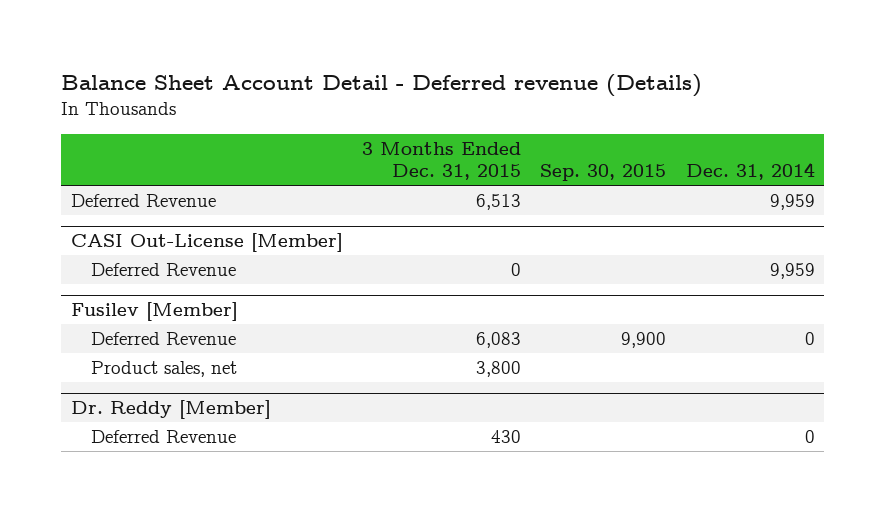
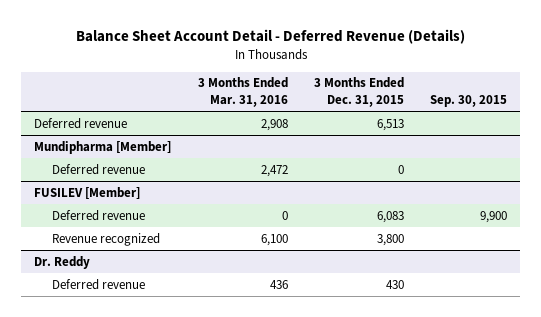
- Balance Sheet Account Detail - Deferred revenue (Details)
+ Balance Sheet Account Detail - Deferred Revenue (Details)
- | 3 Months Ended Dec. 31, 2015 | Sep. 30, 2015 | Dec. 31, 2014
+ | 3 Months Ended Mar. 31, 2016 | 3 Months Ended Dec. 31, 2015 | Sep. 30, 2015
- Deferred Revenue | 6,513 | | 9,959
- CASI Out-License [Member]
- Deferred Revenue | 0 | | 9,959
- Fusilev [Member]
- Deferred Revenue | 6,083 | 9,900 | 0
- Product sales, net | 3,800 | |
- Dr. Reddy [Member]
- Deferred Revenue | 430 | | 0
+ Deferred revenue | 2,908 | 6,513 |
+ Mundipharma [Member]
+ Deferred revenue | 2,472 | 0 |
+ FUSILEV [Member]
+ Deferred revenue | 0 | 6,083 | 9,900
+ Revenue recognized | 6,100 | 3,800 |
+ Dr. Reddy
+ Deferred revenue | 436 | 430 |

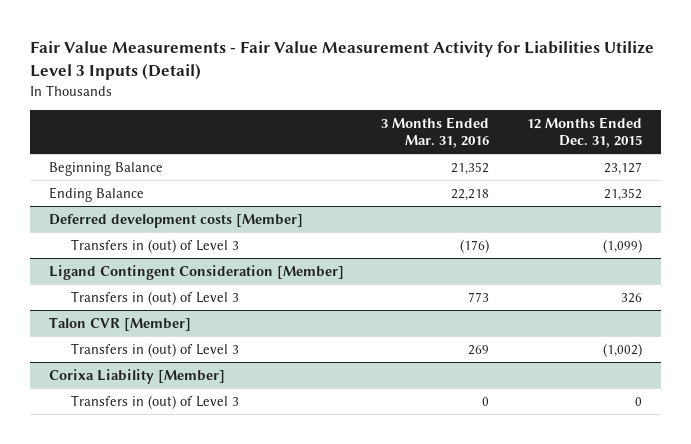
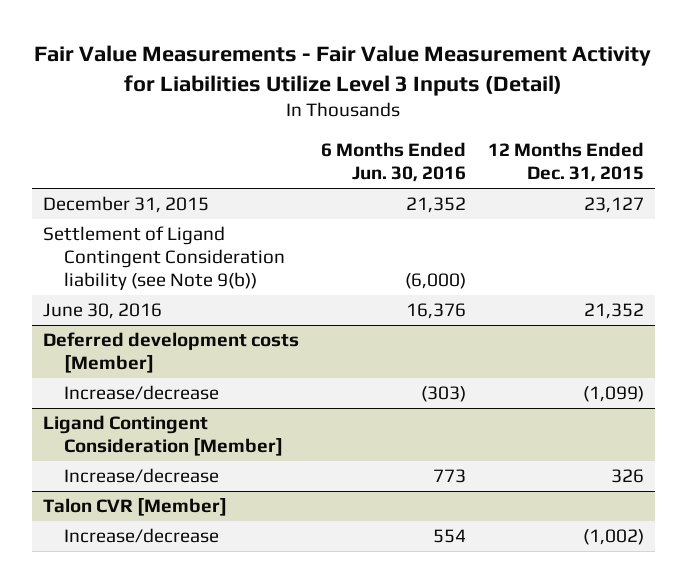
- | 3 Months Ended Mar. 31, 2016 | 12 Months Ended Dec. 31, 2015
+ | 6 Months Ended Jun. 30, 2016 | 12 Months Ended Dec. 31, 2015
- Beginning Balance | 21,352 | 23,127
- Ending Balance | 22,218 | 21,352
+ December 31, 2015 | 21,352 | 23,127
+ Settlement of Ligand Contingent Consideration liability (see Note 9(b)) | (6,000) |
+ June 30, 2016 | 16,376 | 21,352
@ Deferred development costs [Member]
- Transfers in (out) of Level 3 | (176) | (1,099)
+ Increase/decrease | (303) | (1,099)
@ Ligand Contingent Consideration [Member]
- Transfers in (out) of Level 3 | 773 | 326
+ Increase/decrease | 773 | 326
@ Talon CVR [Member]
- Transfers in (out) of Level 3 | 269 | (1,002)
- Corixa Liability [Member]
- Transfers in (out) of Level 3 | 0 | 0
@ Talon CVR [Member]
+ Increase/decrease | 554 | (1,002)

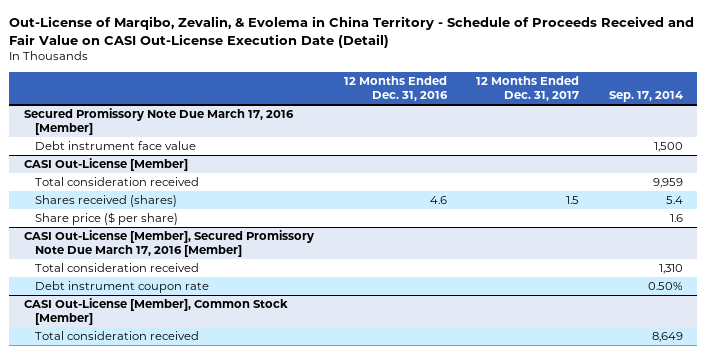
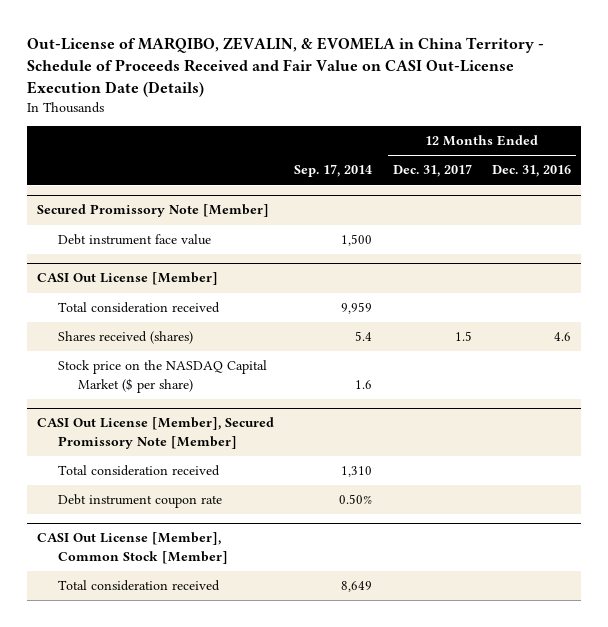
- Out-License of Marqibo, Zevalin, & Evolema in China Territory - Schedule of Proceeds Received and Fair Value on CASI Out-License Execution Date (Detail)
+ Out-License of MARQIBO, ZEVALIN, & EVOMELA in China Territory - Schedule of Proceeds Received and Fair Value on CASI Out-License Execution Date (Details)
- | 12 Months Ended Dec. 31, 2016 | 12 Months Ended Dec. 31, 2017 | Sep. 17, 2014
+ | Sep. 17, 2014 | 12 Months Ended Dec. 31, 2017 | 12 Months Ended Dec. 31, 2016
- Secured Promissory Note Due March 17, 2016 [Member]
+ Secured Promissory Note [Member]
- CASI Out-License [Member]
+ CASI Out License [Member]
- Share price ($ per share) | | | 1.6
- CASI Out-License [Member], Secured Promissory Note Due March 17, 2016 [Member]
+ Stock price on the NASDAQ Capital Market ($ per share) | 1.6 | |
+ CASI Out License [Member], Secured Promissory Note [Member]
- CASI Out-License [Member], Common Stock [Member]
+ CASI Out License [Member], Common Stock [Member]

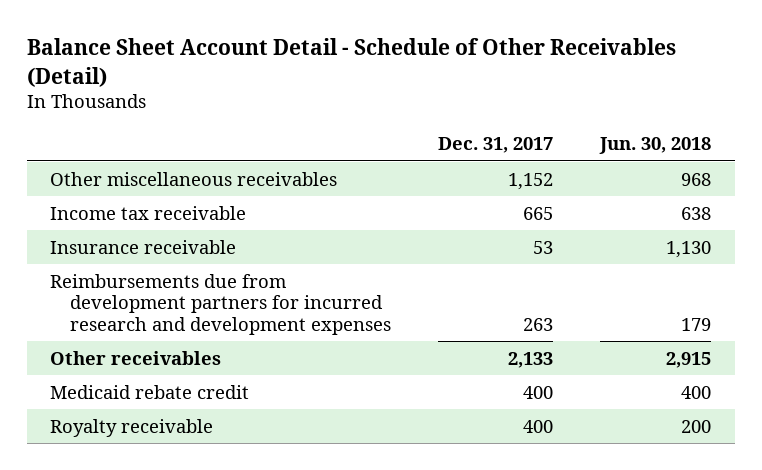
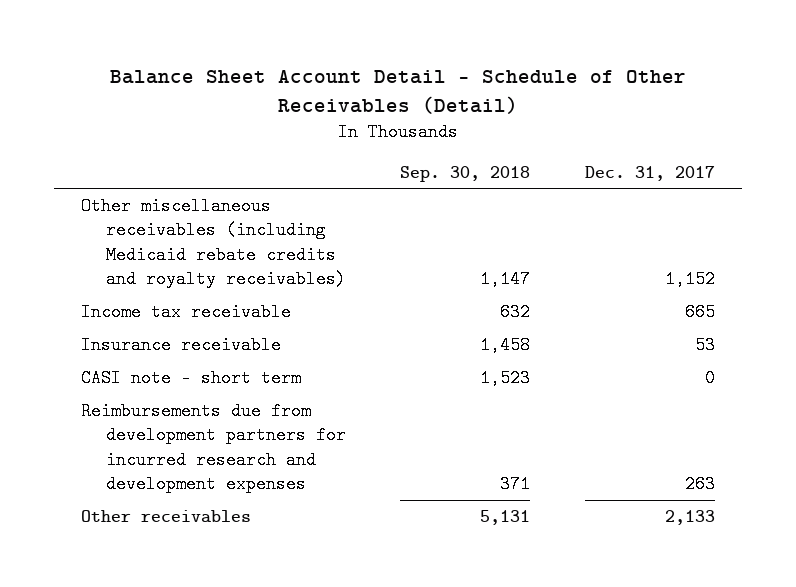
- | Dec. 31, 2017 | Jun. 30, 2018
+ | Sep. 30, 2018 | Dec. 31, 2017
- Other miscellaneous receivables | 1,152 | 968
+ Other miscellaneous receivables (including Medicaid rebate credits and royalty receivables) | 1,147 | 1,152
+ CASI note - short term | 1,523 | 0
- Medicaid rebate credit | 400 | 400
- Royalty receivable | 400 | 200

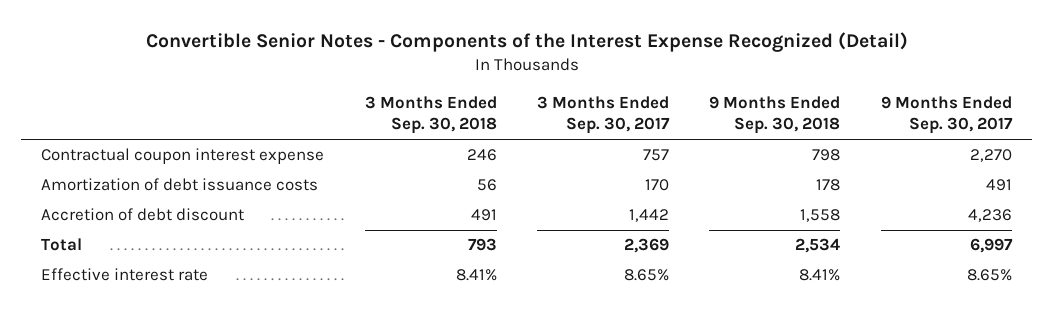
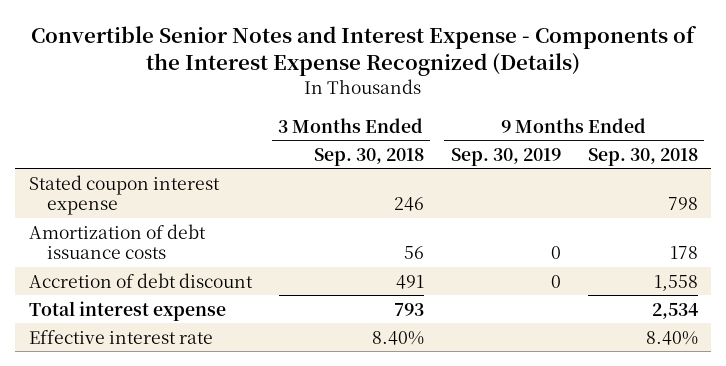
- Convertible Senior Notes - Components of the Interest Expense Recognized (Detail)
+ Convertible Senior Notes and Interest Expense - Components of the Interest Expense Recognized (Details)
- | 3 Months Ended Sep. 30, 2018 | 3 Months Ended Sep. 30, 2017 | 9 Months Ended Sep. 30, 2018 | 9 Months Ended Sep. 30, 2017
+ | 3 Months Ended Sep. 30, 2018 | 9 Months Ended Sep. 30, 2019 | 9 Months Ended Sep. 30, 2018
- Contractual coupon interest expense | 246 | 757 | 798 | 2,270
+ Stated coupon interest expense | 246 | | 798
- Total | 793 | 2,369 | 2,534 | 6,997
- Effective interest rate | 8.41% | 8.65% | 8.41% | 8.65%
+ Total interest expense | 793 | | 2,534
+ Effective interest rate | 8.40% | | 8.40%

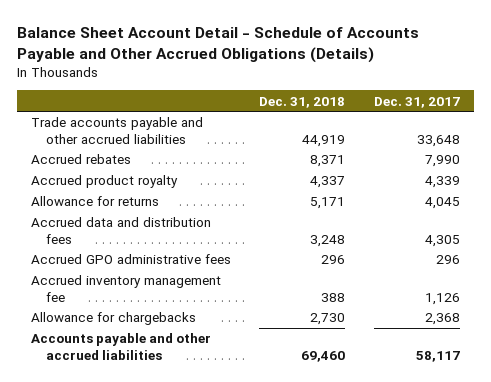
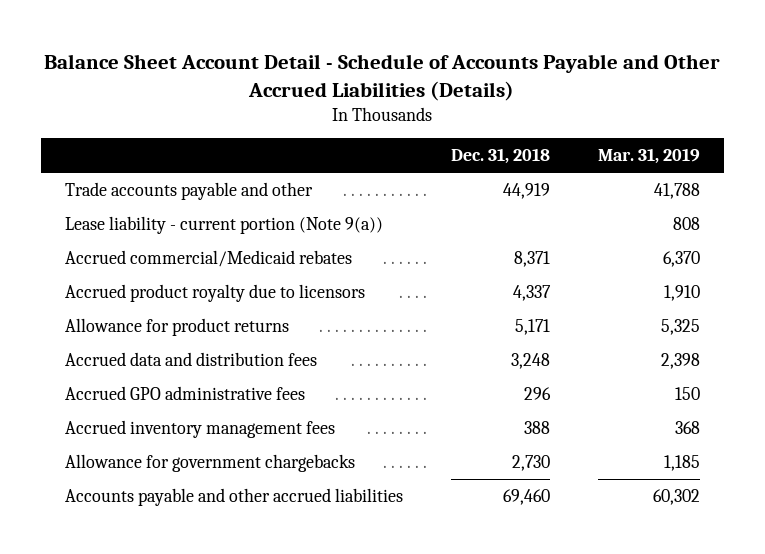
- Balance Sheet Account Detail - Schedule of Accounts Payable and Other Accrued Obligations (Details)
+ Balance Sheet Account Detail - Schedule of Accounts Payable and Other Accrued Liabilities (Details)
- | Dec. 31, 2018 | Dec. 31, 2017
+ | Dec. 31, 2018 | Mar. 31, 2019
- Trade accounts payable and other accrued liabilities | 44,919 | 33,648
- Accrued rebates | 8,371 | 7,990
- Accrued product royalty | 4,337 | 4,339
- Allowance for returns | 5,171 | 4,045
+ Trade accounts payable and other | 44,919 | 41,788
+ Lease liability - current portion (Note 9(a)) | | 808
+ Accrued commercial/Medicaid rebates | 8,371 | 6,370
+ Accrued product royalty due to licensors | 4,337 | 1,910
+ Allowance for product returns | 5,171 | 5,325
- Accrued inventory management fee | 388 | 1,126
- Allowance for chargebacks | 2,730 | 2,368
+ Accrued inventory management fees | 388 | 368
+ Allowance for government chargebacks | 2,730 | 1,185

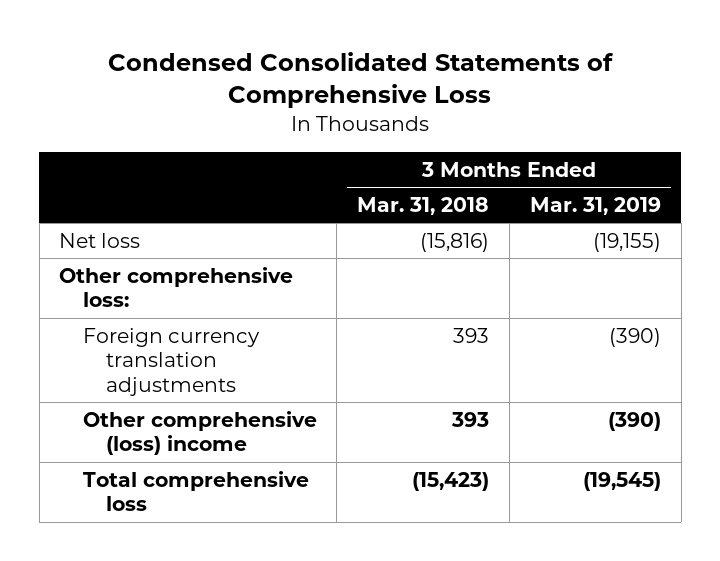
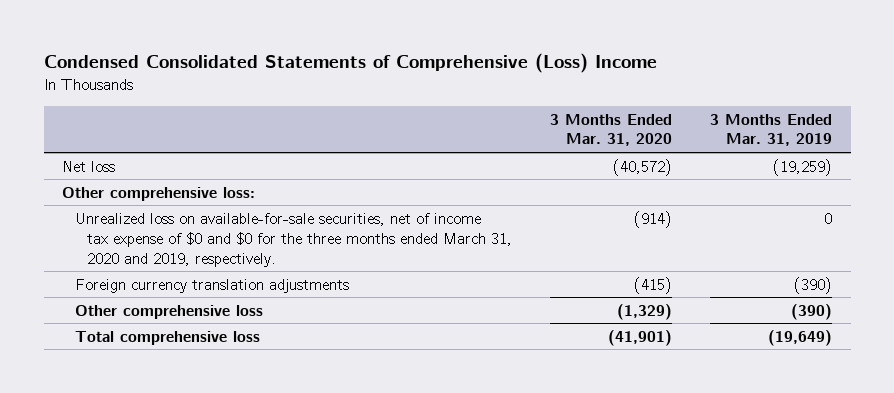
- Condensed Consolidated Statements of Comprehensive Loss
+ Condensed Consolidated Statements of Comprehensive (Loss) Income
- | 3 Months Ended Mar. 31, 2018 | 3 Months Ended Mar. 31, 2019
+ | 3 Months Ended Mar. 31, 2020 | 3 Months Ended Mar. 31, 2019
- Net loss | (15,816) | (19,155)
+ Net loss | (40,572) | (19,259)
+ Unrealized loss on available-for-sale securities, net of income tax expense of $0 and $0 for the three months ended March 31, 2020 and 2019, respectively. | (914) | 0
- Other comprehensive (loss) income | 393 | (390)
- Total comprehensive loss | (15,423) | (19,545)
+ Other comprehensive loss | (1,329) | (390)
+ Total comprehensive loss | (41,901) | (19,649)

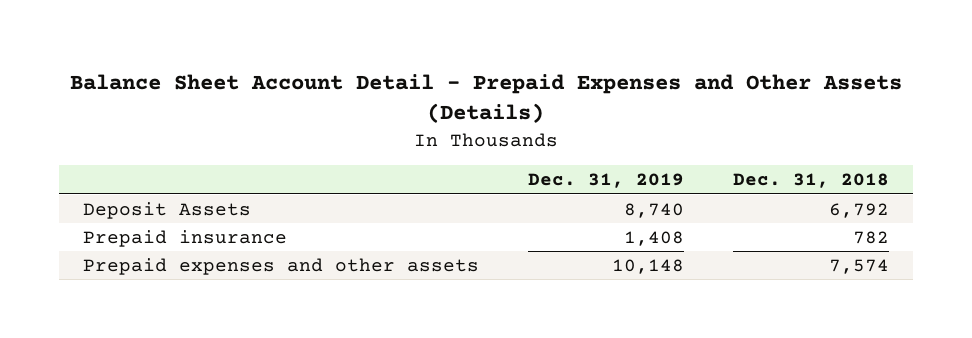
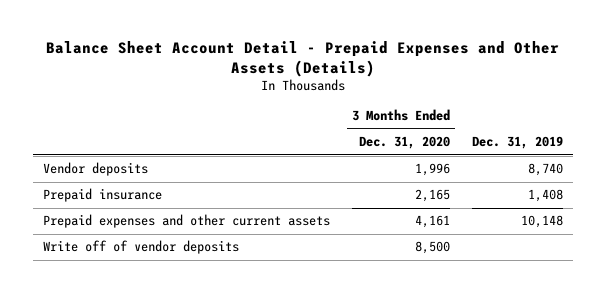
- | Dec. 31, 2019 | Dec. 31, 2018
+ | 3 Months Ended Dec. 31, 2020 | Dec. 31, 2019
- Deposit Assets | 8,740 | 6,792
+ Vendor deposits | 1,996 | 8,740
- Prepaid expenses and other assets | 10,148 | 7,574
+ Prepaid expenses and other current assets | 4,161 | 10,148
+ Write off of vendor deposits | 8,500 |

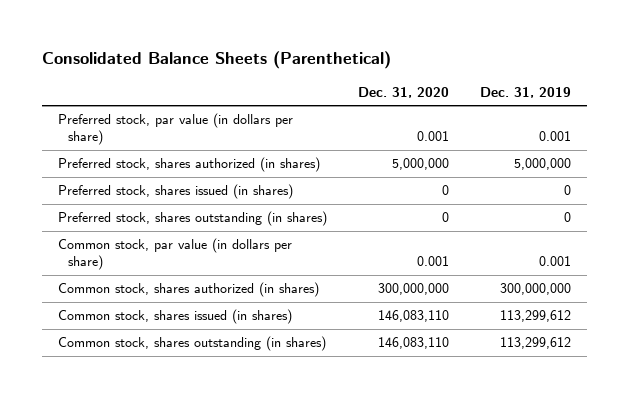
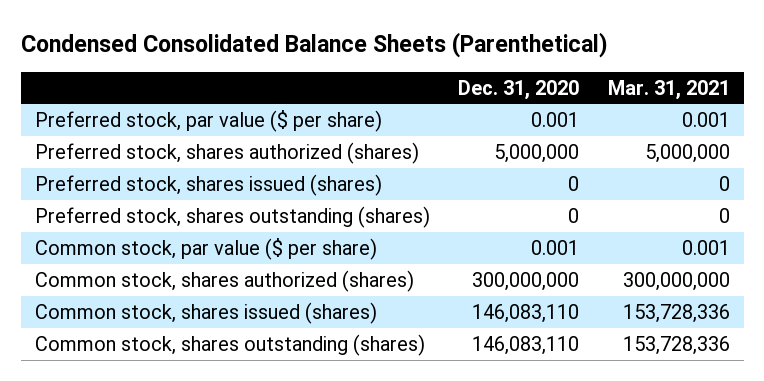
- Consolidated Balance Sheets (Parenthetical)
+ Condensed Consolidated Balance Sheets (Parenthetical)
- | Dec. 31, 2020 | Dec. 31, 2019
+ | Dec. 31, 2020 | Mar. 31, 2021
- Preferred stock, par value (in dollars per share) | 0.001 | 0.001
- Preferred stock, shares authorized (in shares) | 5,000,000 | 5,000,000
- Preferred stock, shares issued (in shares) | 0 | 0
- Preferred stock, shares outstanding (in shares) | 0 | 0
- Common stock, par value (in dollars per share) | 0.001 | 0.001
- Common stock, shares authorized (in shares) | 300,000,000 | 300,000,000
- Common stock, shares issued (in shares) | 146,083,110 | 113,299,612
- Common stock, shares outstanding (in shares) | 146,083,110 | 113,299,612
+ Preferred stock, par value ($ per share) | 0.001 | 0.001
+ Preferred stock, shares authorized (shares) | 5,000,000 | 5,000,000
+ Preferred stock, shares issued (shares) | 0 | 0
+ Preferred stock, shares outstanding (shares) | 0 | 0
+ Common stock, par value ($ per share) | 0.001 | 0.001
+ Common stock, shares authorized (shares) | 300,000,000 | 300,000,000
+ Common stock, shares issued (shares) | 146,083,110 | 153,728,336
+ Common stock, shares outstanding (shares) | 146,083,110 | 153,728,336

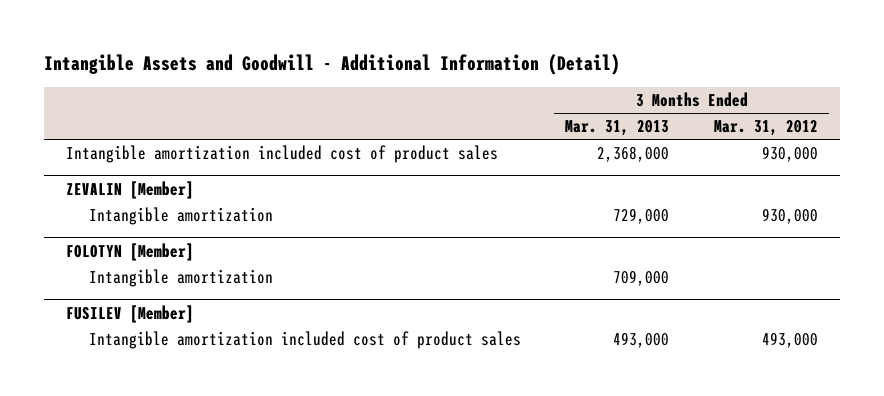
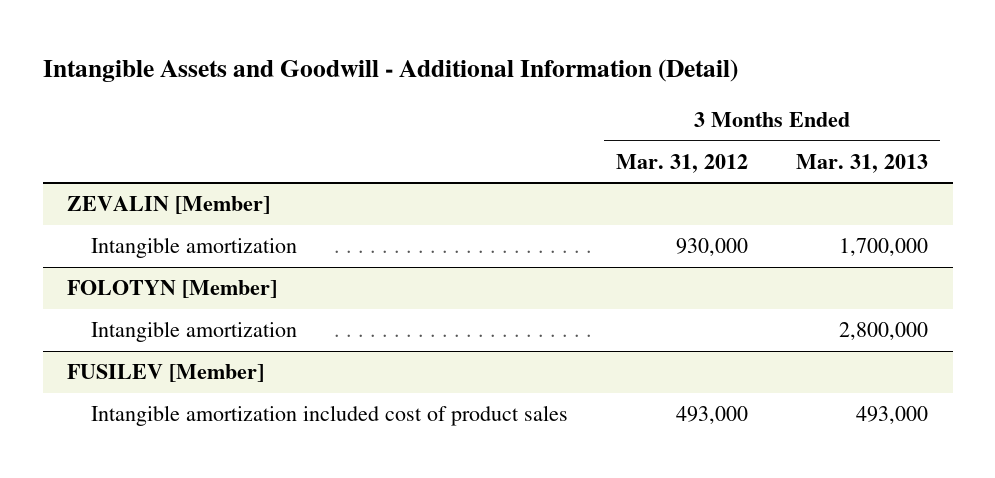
- | 3 Months Ended Mar. 31, 2013 | 3 Months Ended Mar. 31, 2012
+ | 3 Months Ended Mar. 31, 2012 | 3 Months Ended Mar. 31, 2013
- Intangible amortization included cost of product sales | 2,368,000 | 930,000
@ ZEVALIN [Member]
- Intangible amortization | 729,000 | 930,000
+ Intangible amortization | 930,000 | 1,700,000
@ FOLOTYN [Member]
- Intangible amortization | 709,000 |
+ Intangible amortization | | 2,800,000

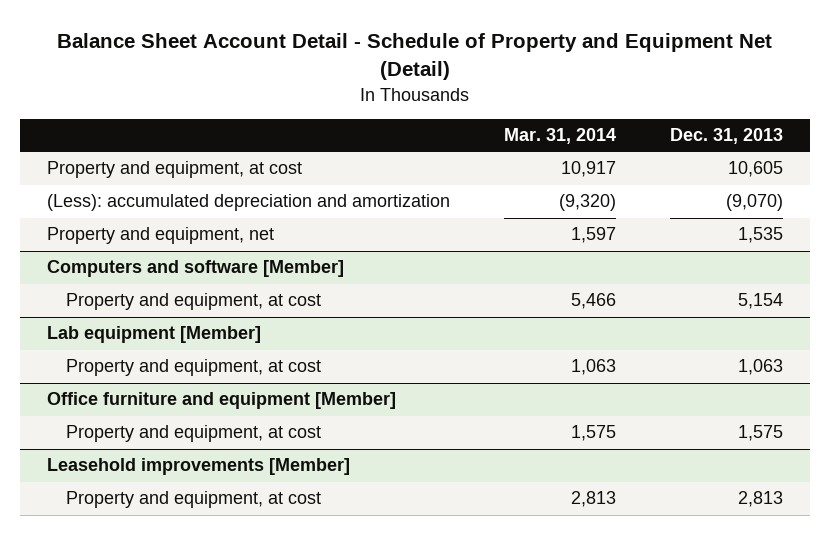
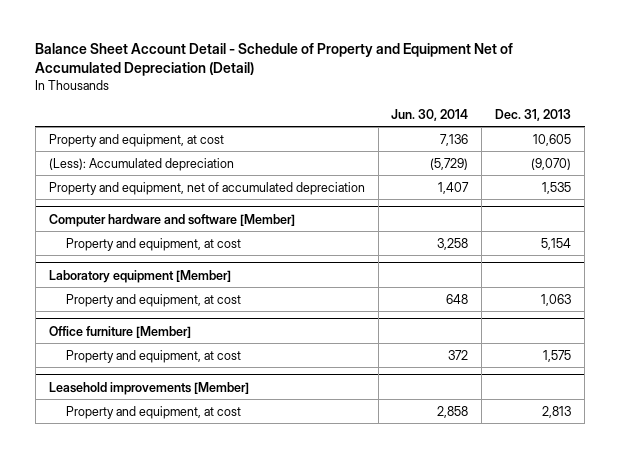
- Balance Sheet Account Detail - Schedule of Property and Equipment Net (Detail)
+ Balance Sheet Account Detail - Schedule of Property and Equipment Net of Accumulated Depreciation (Detail)
- | Mar. 31, 2014 | Dec. 31, 2013
+ | Jun. 30, 2014 | Dec. 31, 2013
- (Less): accumulated depreciation and amortization | (9,320) | (9,070)
- Property and equipment, net | 1,597 | 1,535
- Computers and software [Member]
+ (Less): Accumulated depreciation | (5,729) | (9,070)
+ Property and equipment, net of accumulated depreciation | 1,407 | 1,535
+ Computer hardware and software [Member]
- Lab equipment [Member]
+ Laboratory equipment [Member]
- Office furniture and equipment [Member]
+ Office furniture [Member]

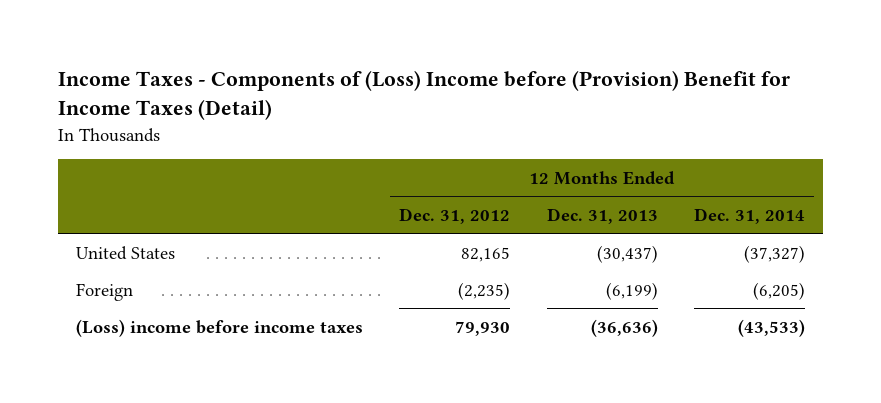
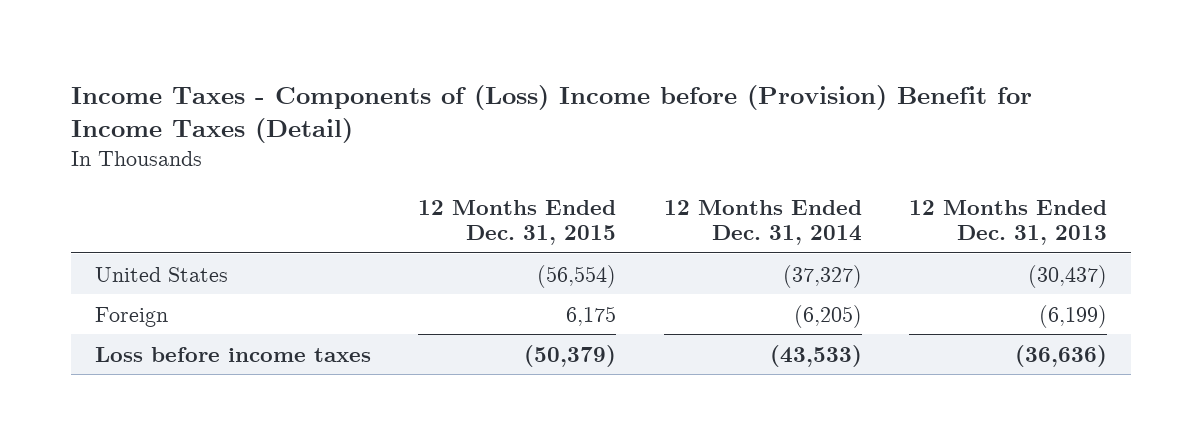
- | 12 Months Ended Dec. 31, 2012 | 12 Months Ended Dec. 31, 2013 | 12 Months Ended Dec. 31, 2014
+ | 12 Months Ended Dec. 31, 2015 | 12 Months Ended Dec. 31, 2014 | 12 Months Ended Dec. 31, 2013
- (Loss) income before income taxes | 79,930 | (36,636) | (43,533)
+ Loss before income taxes | (50,379) | (43,533) | (36,636)

